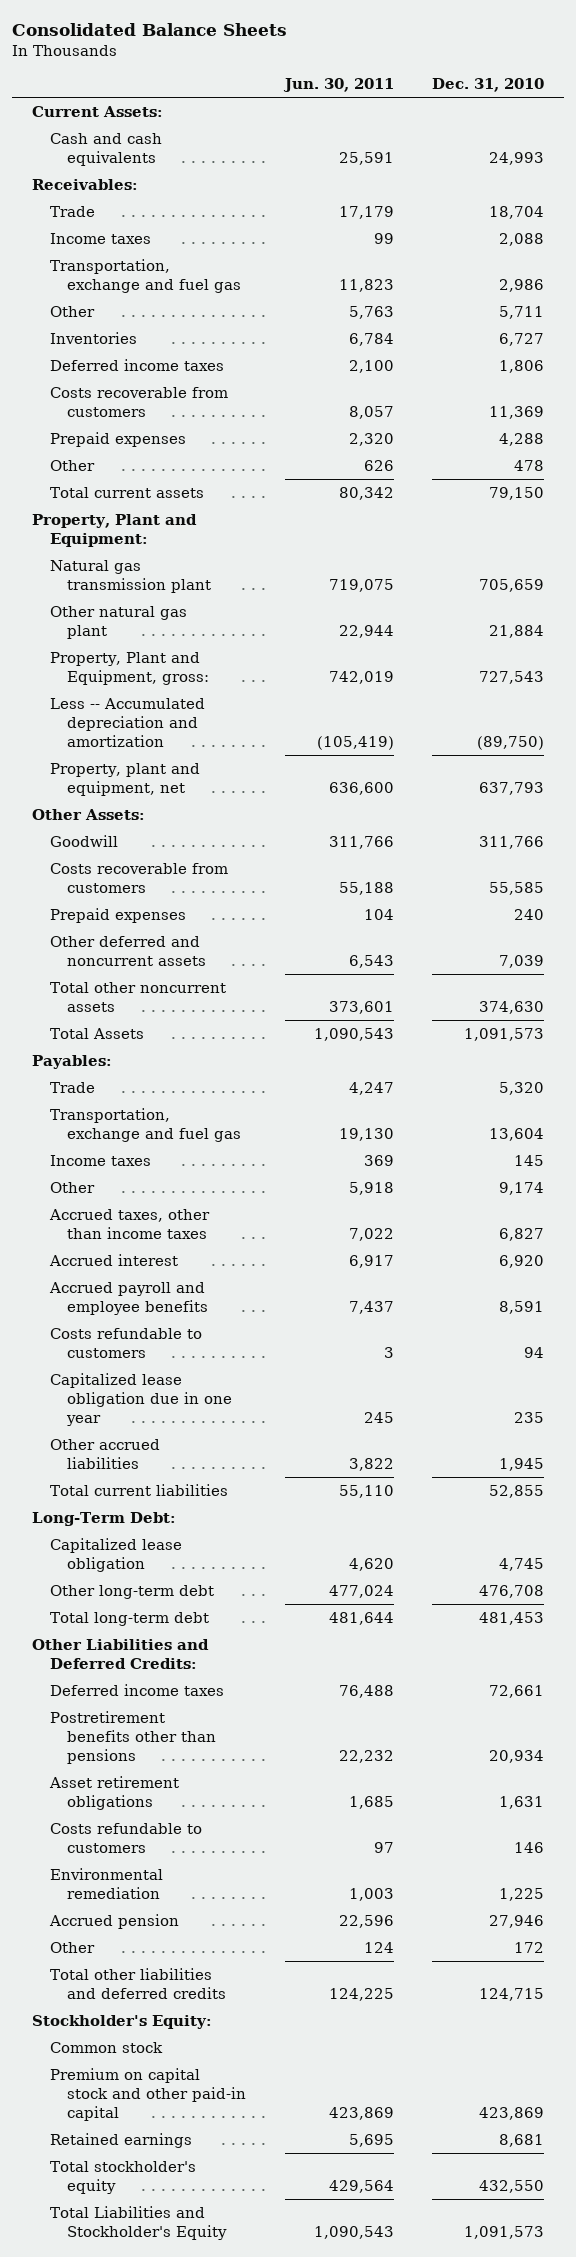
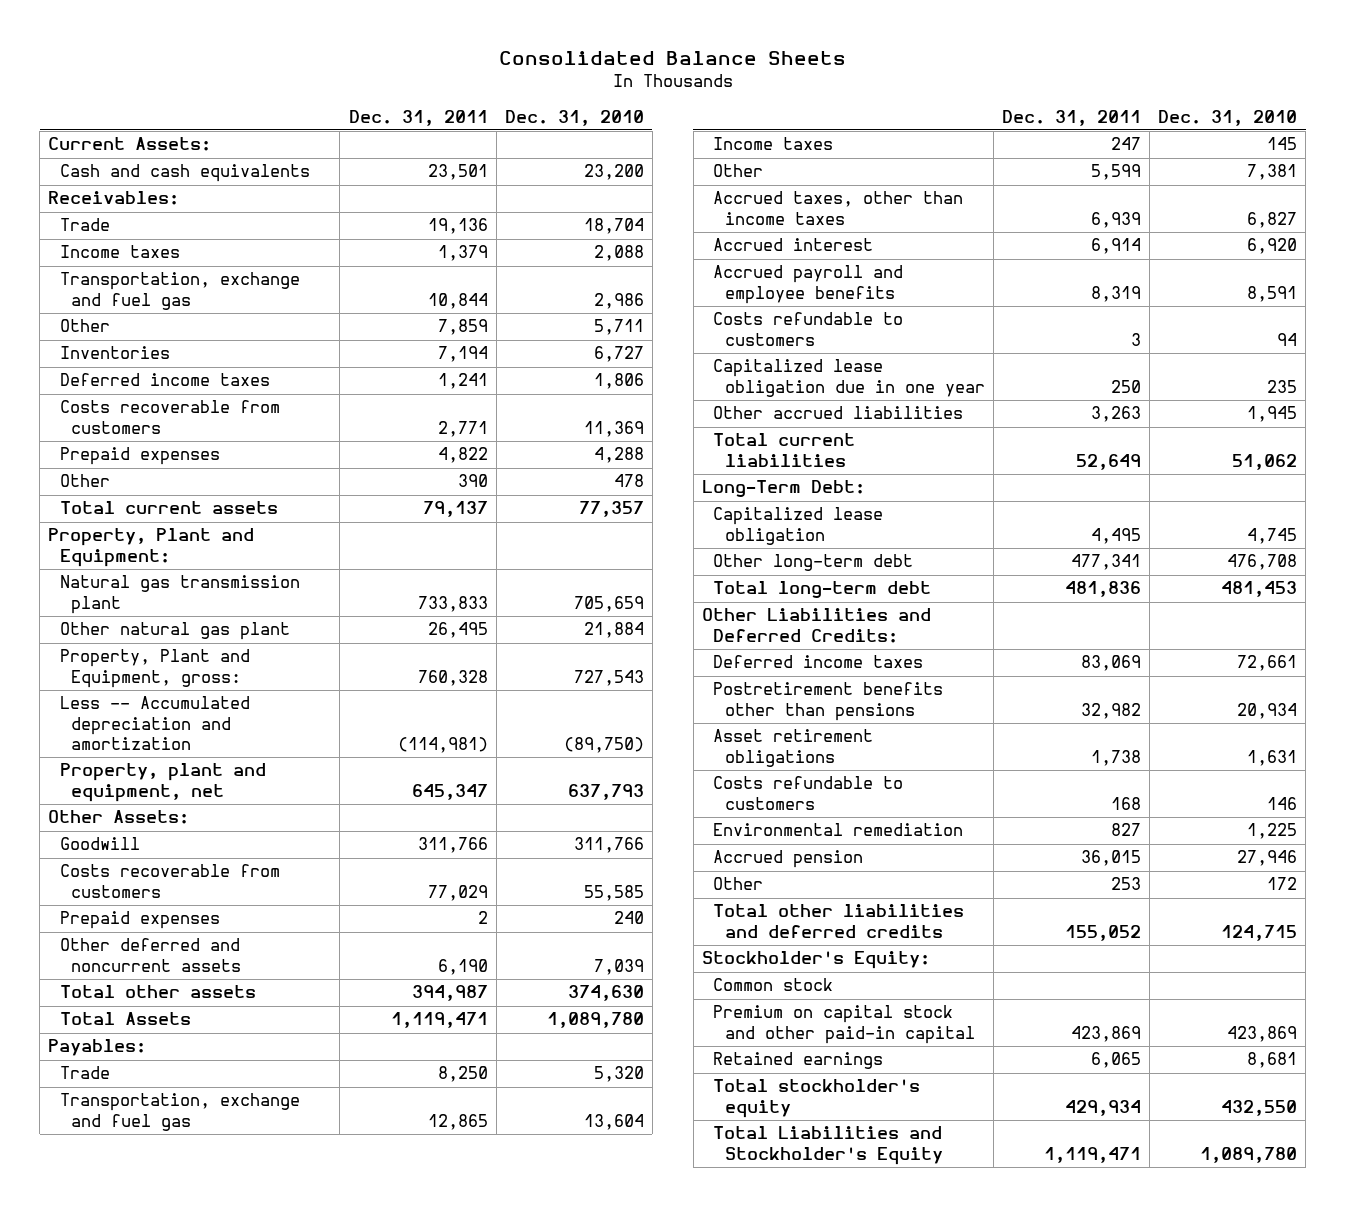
- | Jun. 30, 2011 | Dec. 31, 2010
+ | Dec. 31, 2011 | Dec. 31, 2010
- Cash and cash equivalents | 25,591 | 24,993
+ Cash and cash equivalents | 23,501 | 23,200
- Total current assets | 80,342 | 79,150
+ Total current assets | 79,137 | 77,357
- Total other noncurrent assets | 373,601 | 374,630
- Total Assets | 1,090,543 | 1,091,573
+ Total other assets | 394,987 | 374,630
+ Total Assets | 1,119,471 | 1,089,780
- Other | 5,918 | 9,174
+ Other | 5,599 | 7,381
- Total current liabilities | 55,110 | 52,855
+ Total current liabilities | 52,649 | 51,062
- Total Liabilities and Stockholder's Equity | 1,090,543 | 1,091,573
+ Total Liabilities and Stockholder's Equity | 1,119,471 | 1,089,780

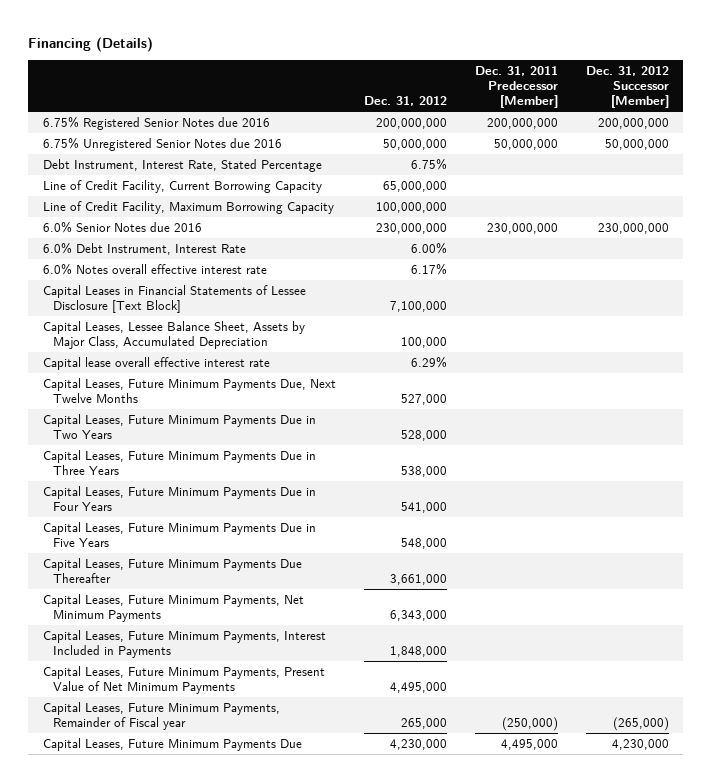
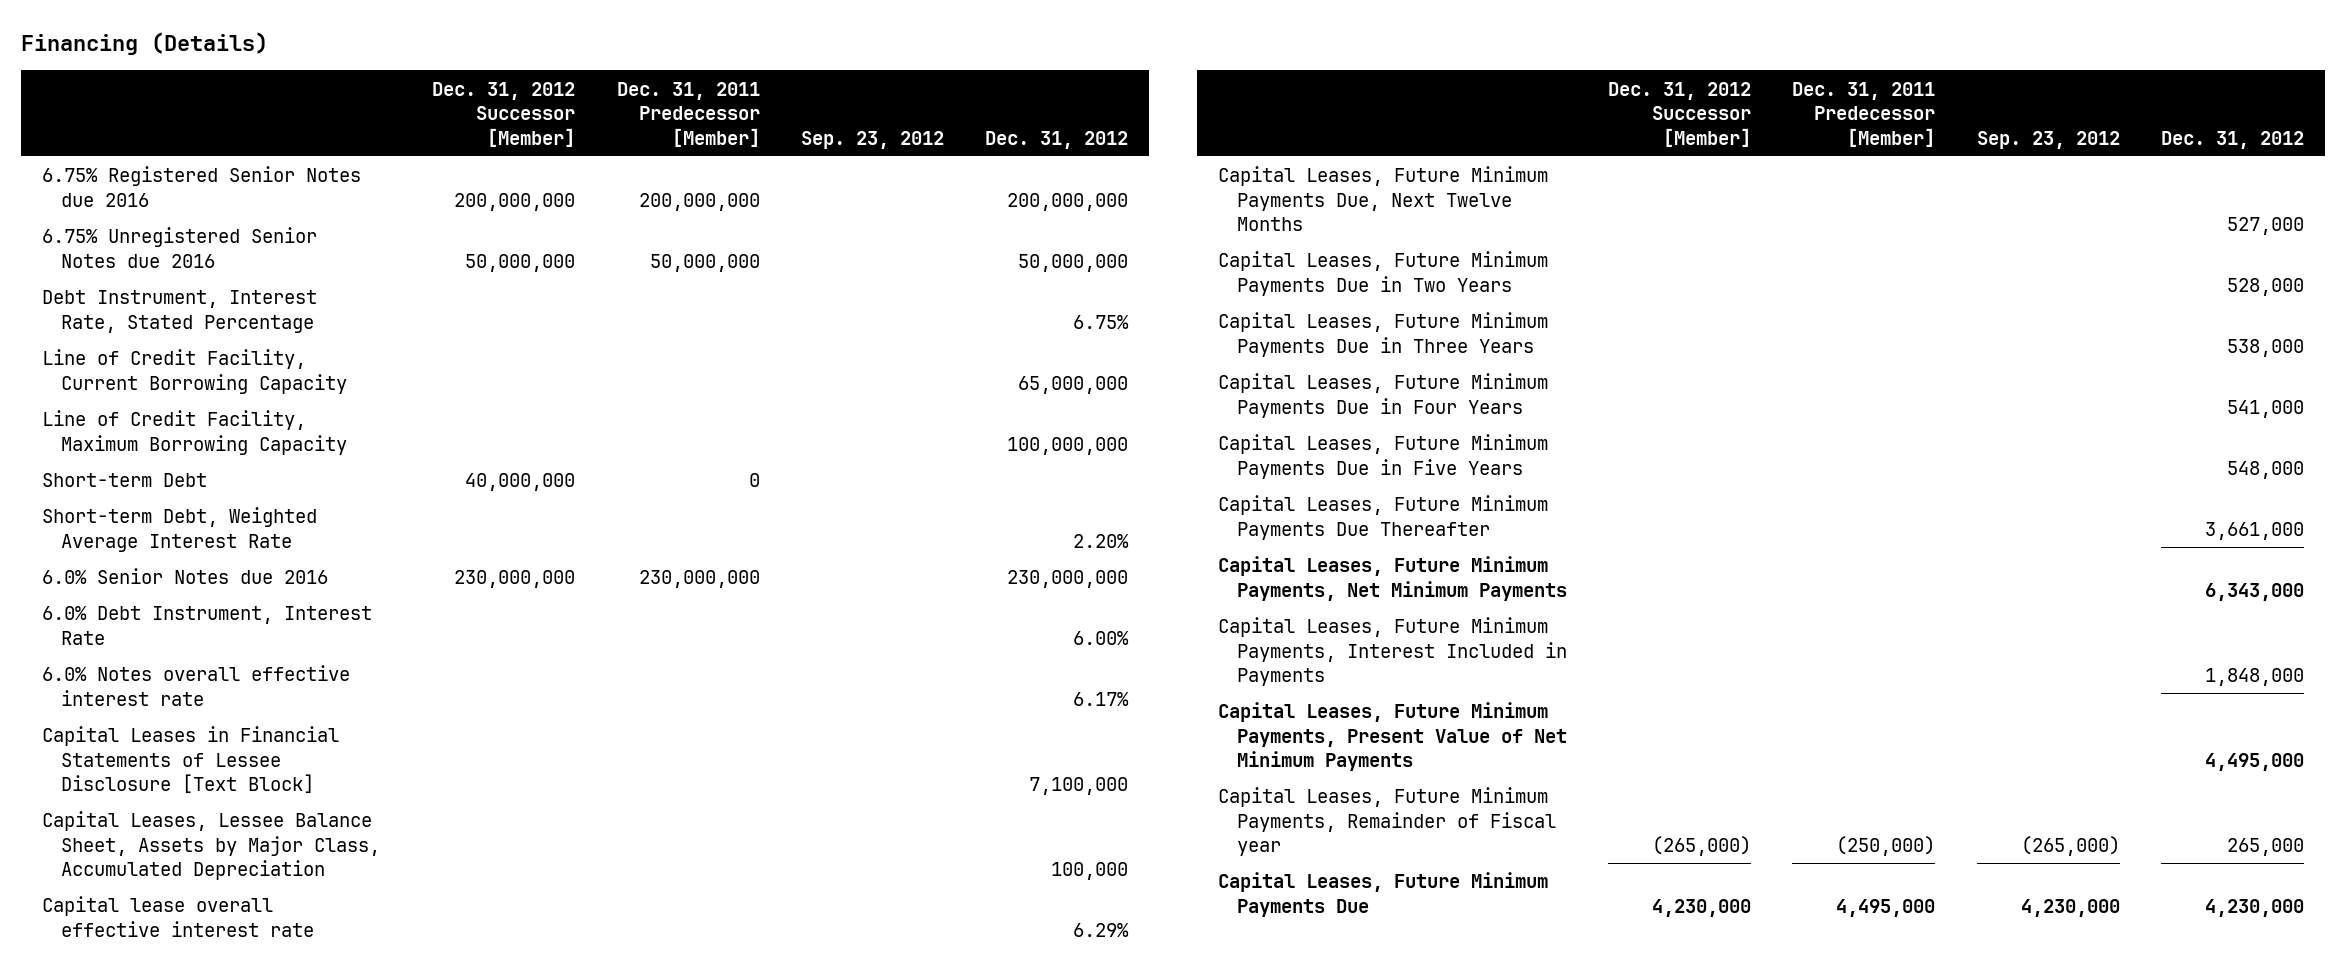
- | Dec. 31, 2012 | Dec. 31, 2011 Predecessor [Member] | Dec. 31, 2012 Successor [Member]
+ | Dec. 31, 2012 Successor [Member] | Dec. 31, 2011 Predecessor [Member] | Sep. 23, 2012 | Dec. 31, 2012
+ Short-term Debt | 40,000,000 | 0 | |
+ Short-term Debt, Weighted Average Interest Rate | | | | 2.20%

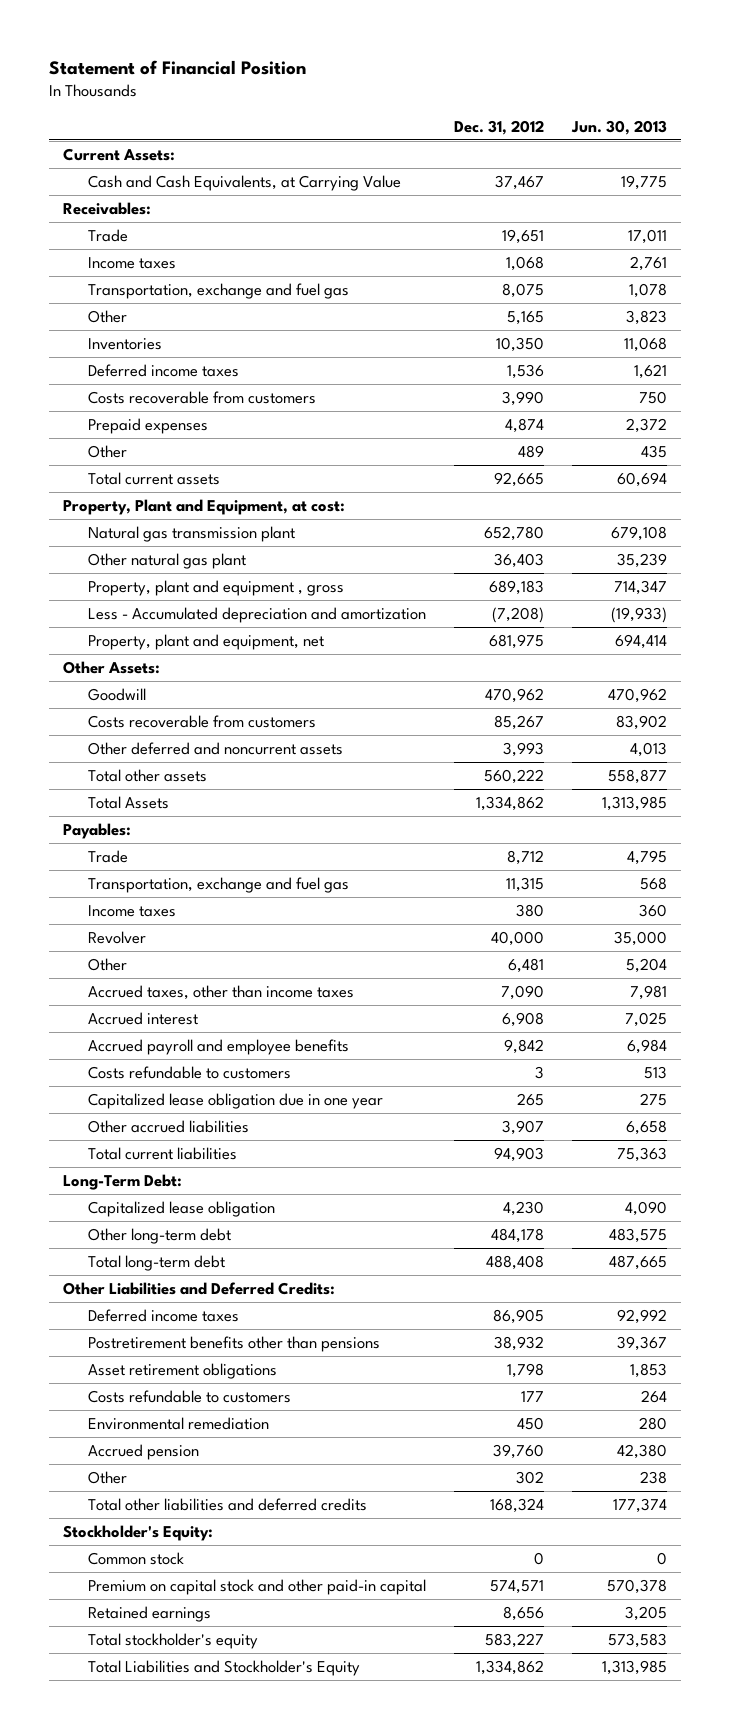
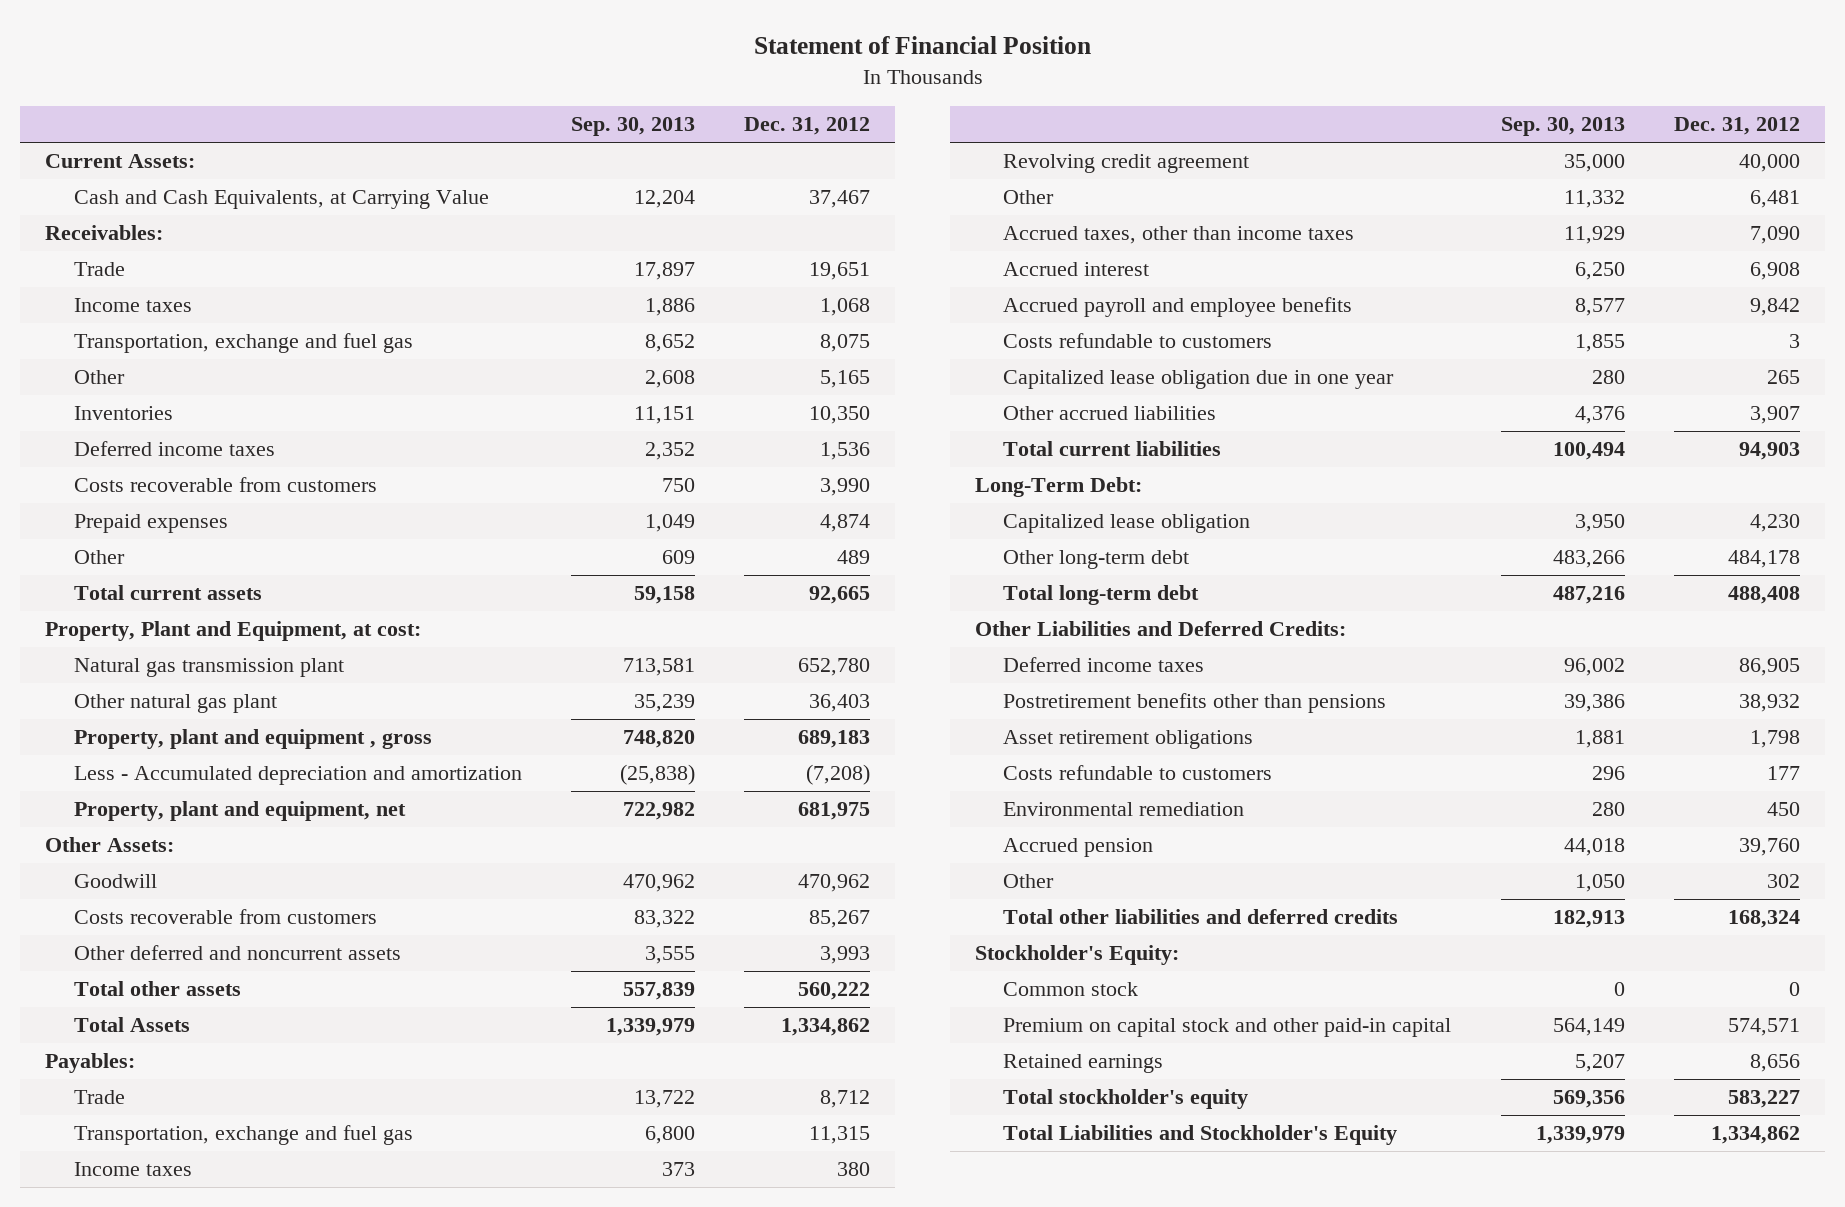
- | Dec. 31, 2012 | Jun. 30, 2013
+ | Sep. 30, 2013 | Dec. 31, 2012
- Revolver | 40,000 | 35,000
+ Revolving credit agreement | 35,000 | 40,000

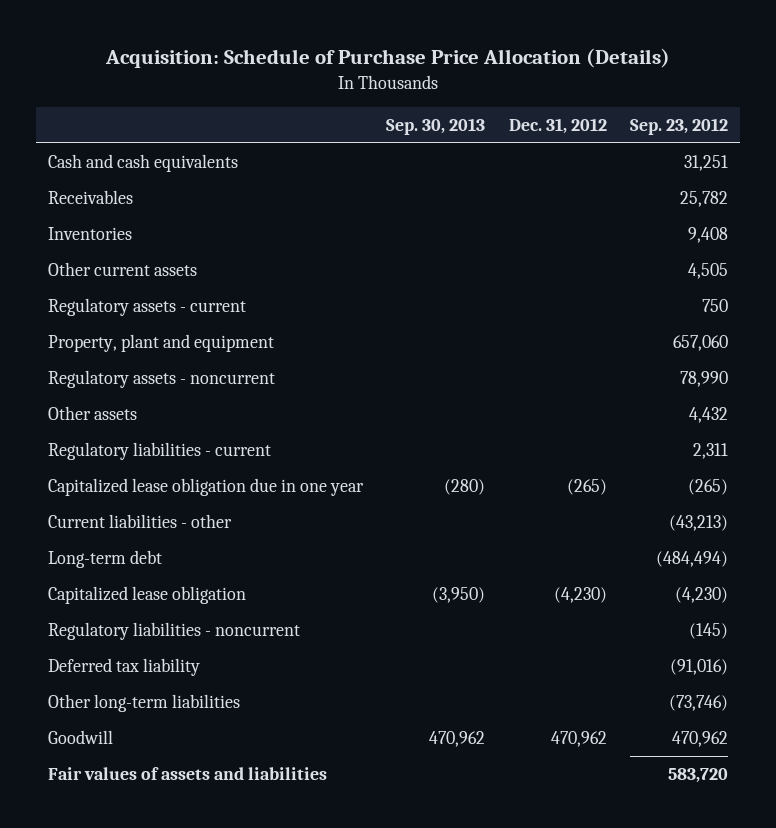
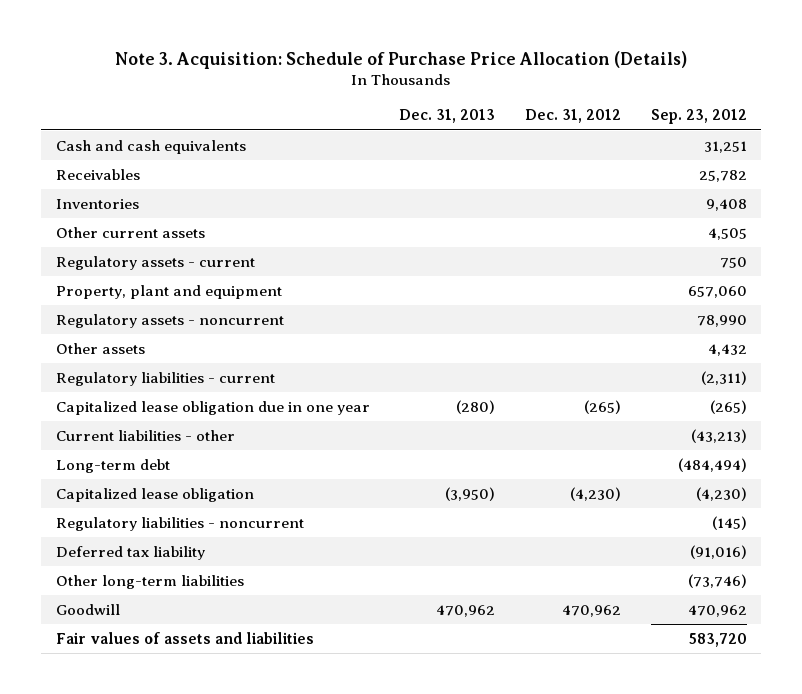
- Acquisition: Schedule of Purchase Price Allocation (Details)
+ Note 3. Acquisition: Schedule of Purchase Price Allocation (Details)
- | Sep. 30, 2013 | Dec. 31, 2012 | Sep. 23, 2012
+ | Dec. 31, 2013 | Dec. 31, 2012 | Sep. 23, 2012
- Regulatory liabilities - current | | | 2,311
+ Regulatory liabilities - current | | | (2,311)

